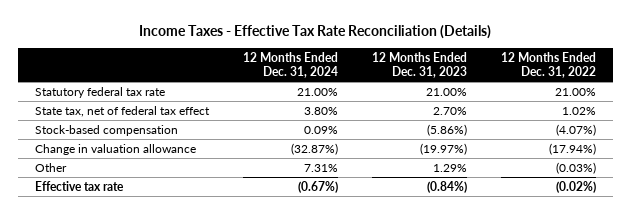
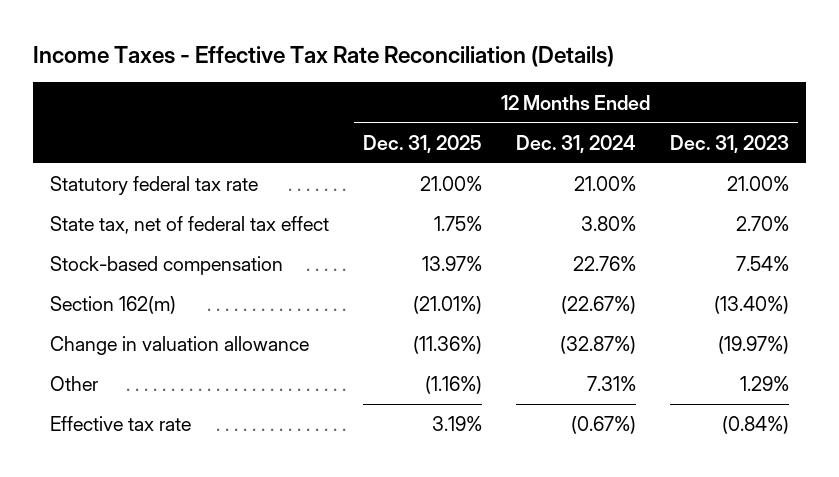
- | 12 Months Ended Dec. 31, 2024 | 12 Months Ended Dec. 31, 2023 | 12 Months Ended Dec. 31, 2022
+ | 12 Months Ended Dec. 31, 2025 | 12 Months Ended Dec. 31, 2024 | 12 Months Ended Dec. 31, 2023
- Stock-based compensation | 0.09% | (5.86%) | (4.07%)
+ Stock-based compensation | 13.97% | 22.76% | 7.54%
+ Section 162(m) | (21.01%) | (22.67%) | (13.40%)

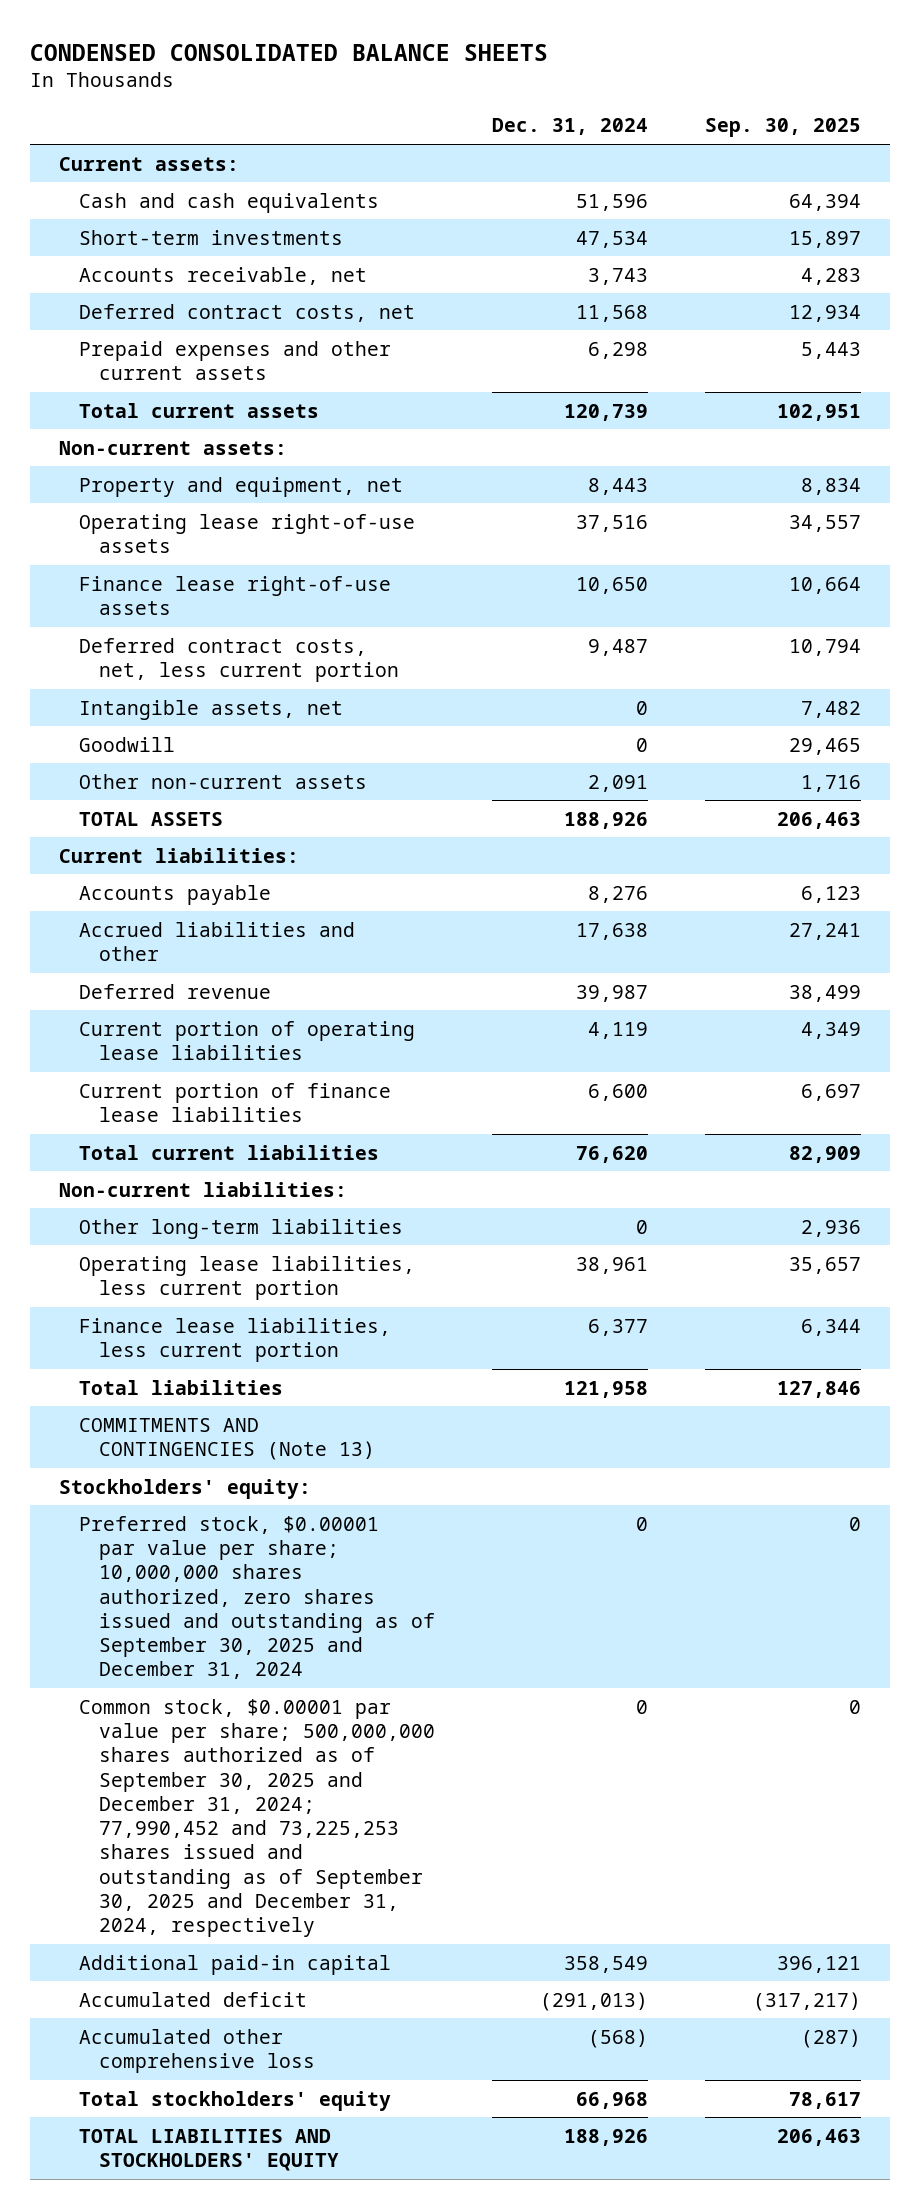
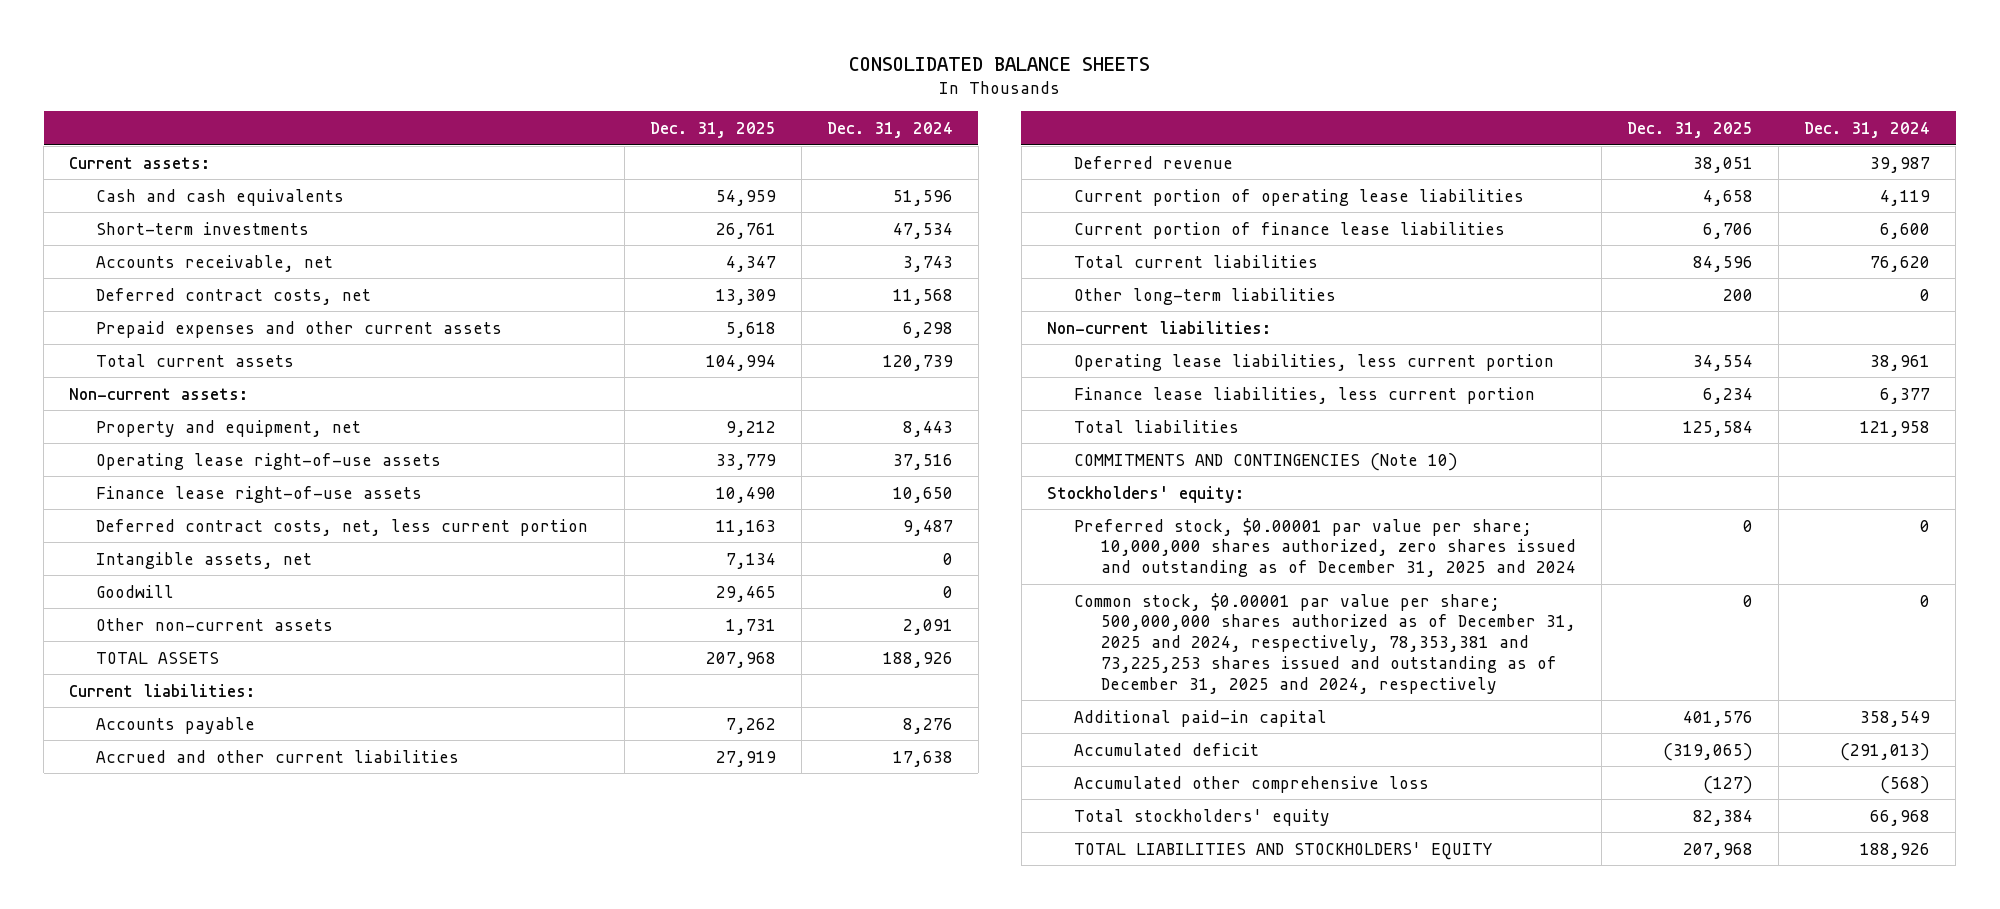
- CONDENSED CONSOLIDATED BALANCE SHEETS
+ CONSOLIDATED BALANCE SHEETS
- | Dec. 31, 2024 | Sep. 30, 2025
+ | Dec. 31, 2025 | Dec. 31, 2024
- Accrued liabilities and other | 17,638 | 27,241
+ Accrued and other current liabilities | 27,919 | 17,638
moved down: Non-current liabilities:
- COMMITMENTS AND CONTINGENCIES (Note 13)
+ COMMITMENTS AND CONTINGENCIES (Note 10)
- Preferred stock, $0.00001 par value per share; 10,000,000 shares authorized, zero shares issued and outstanding as of September 30, 2025 and December 31, 2024 | 0 | 0
- Common stock, $0.00001 par value per share; 500,000,000 shares authorized as of September 30, 2025 and December 31, 2024; 77,990,452 and 73,225,253 shares issued and outstanding as of September 30, 2025 and December 31, 2024, respectively | 0 | 0
+ Preferred stock, $0.00001 par value per share; 10,000,000 shares authorized, zero shares issued and outstanding as of December 31, 2025 and 2024 | 0 | 0
+ Common stock, $0.00001 par value per share; 500,000,000 shares authorized as of December 31, 2025 and 2024, respectively, 78,353,381 and 73,225,253 shares issued and outstanding as of December 31, 2025 and 2024, respectively | 0 | 0

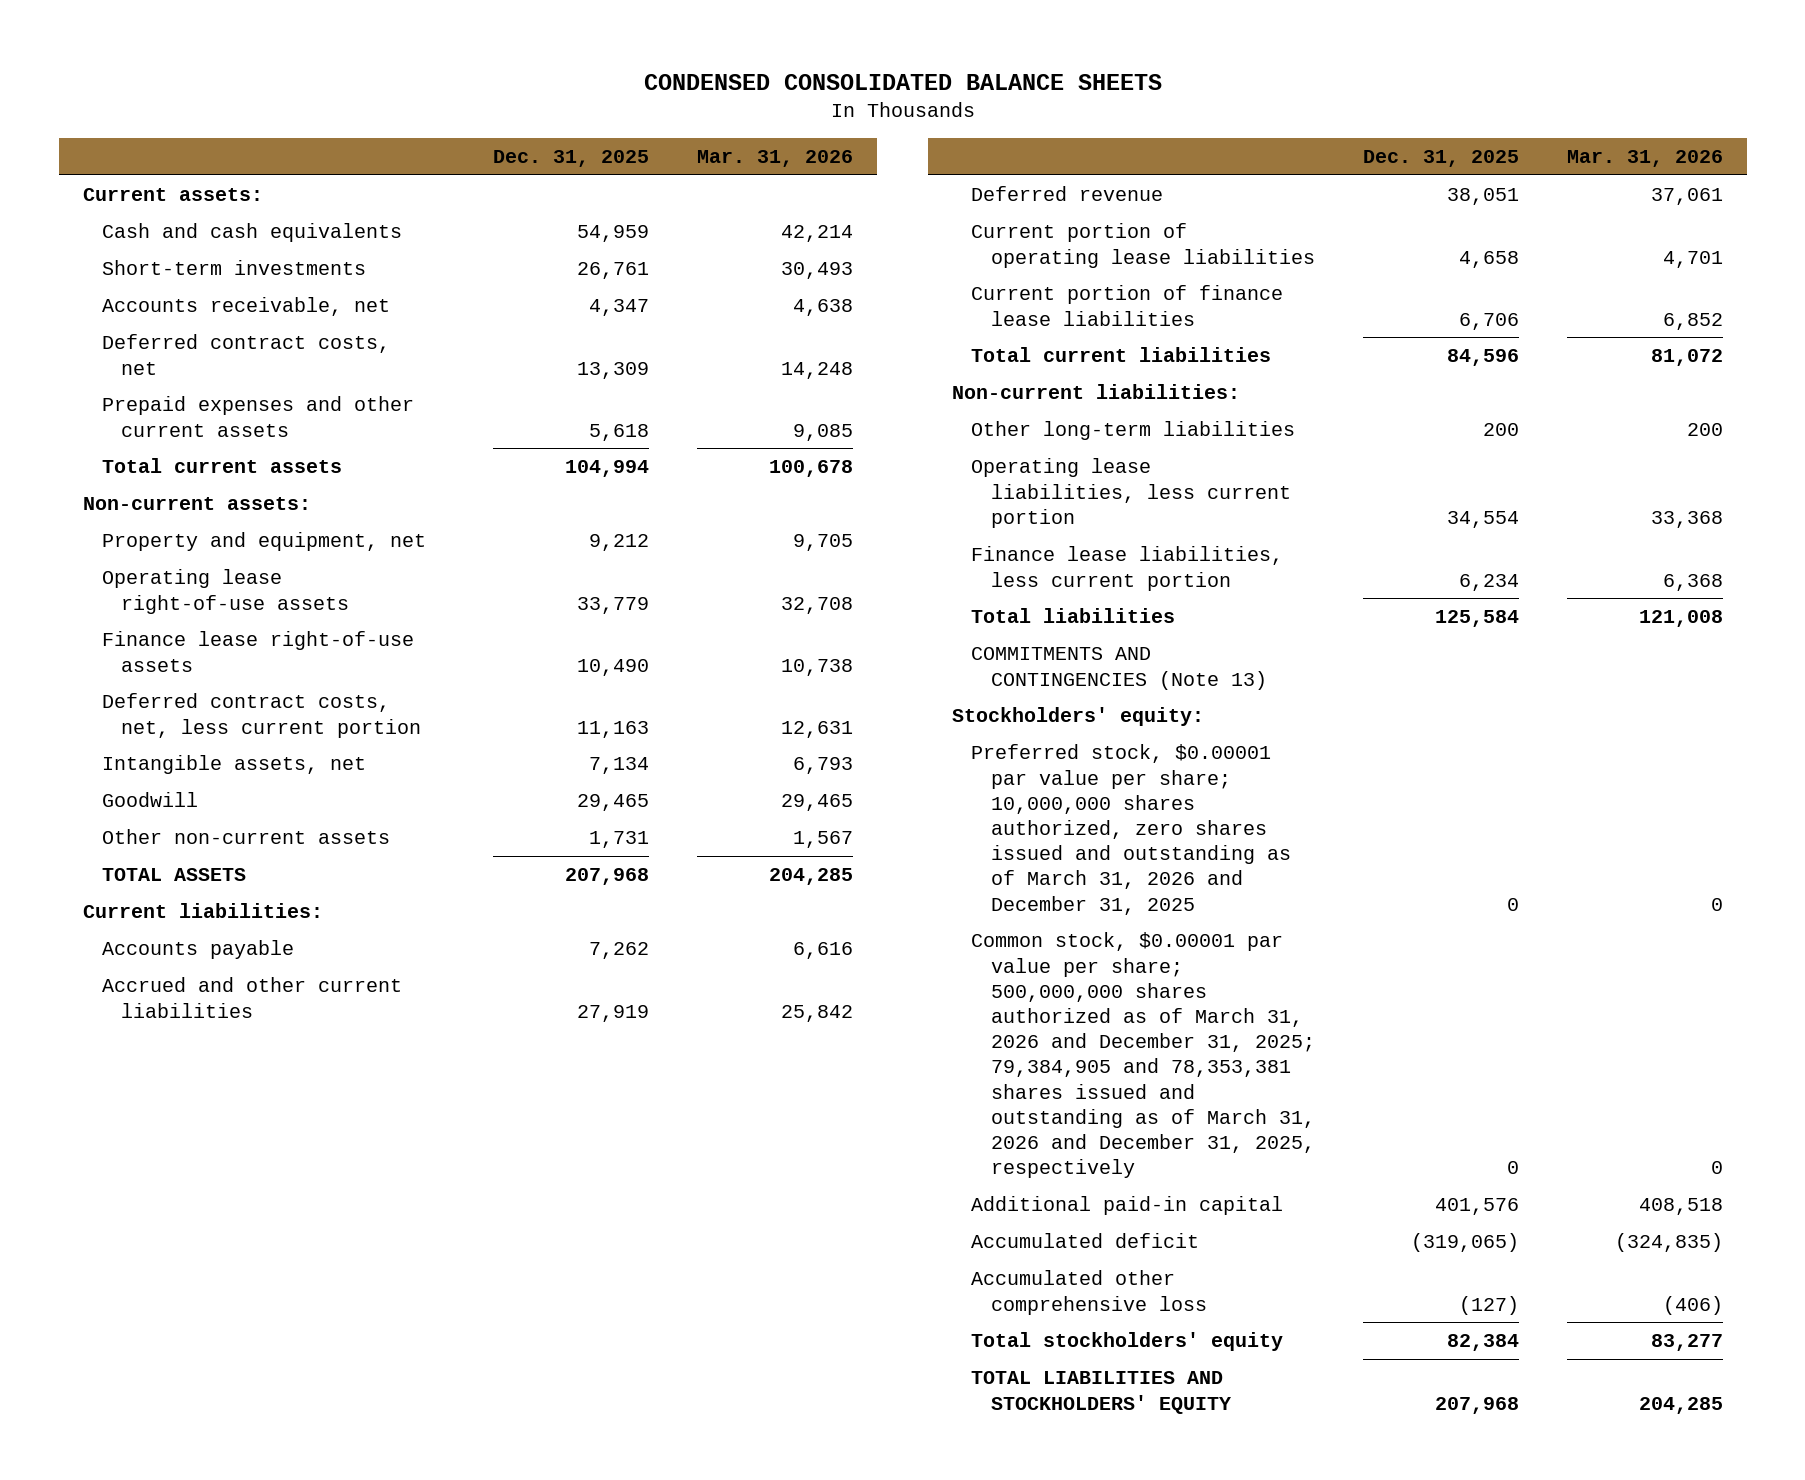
- CONSOLIDATED BALANCE SHEETS
+ CONDENSED CONSOLIDATED BALANCE SHEETS
- | Dec. 31, 2025 | Dec. 31, 2024
+ | Dec. 31, 2025 | Mar. 31, 2026
moved down: Other long-term liabilities | 200 | 200
- COMMITMENTS AND CONTINGENCIES (Note 10)
+ COMMITMENTS AND CONTINGENCIES (Note 13)
- Preferred stock, $0.00001 par value per share; 10,000,000 shares authorized, zero shares issued and outstanding as of December 31, 2025 and 2024 | 0 | 0
- Common stock, $0.00001 par value per share; 500,000,000 shares authorized as of December 31, 2025 and 2024, respectively, 78,353,381 and 73,225,253 shares issued and outstanding as of December 31, 2025 and 2024, respectively | 0 | 0
+ Preferred stock, $0.00001 par value per share; 10,000,000 shares authorized, zero shares issued and outstanding as of March 31, 2026 and December 31, 2025 | 0 | 0
+ Common stock, $0.00001 par value per share; 500,000,000 shares authorized as of March 31, 2026 and December 31, 2025; 79,384,905 and 78,353,381 shares issued and outstanding as of March 31, 2026 and December 31, 2025, respectively | 0 | 0

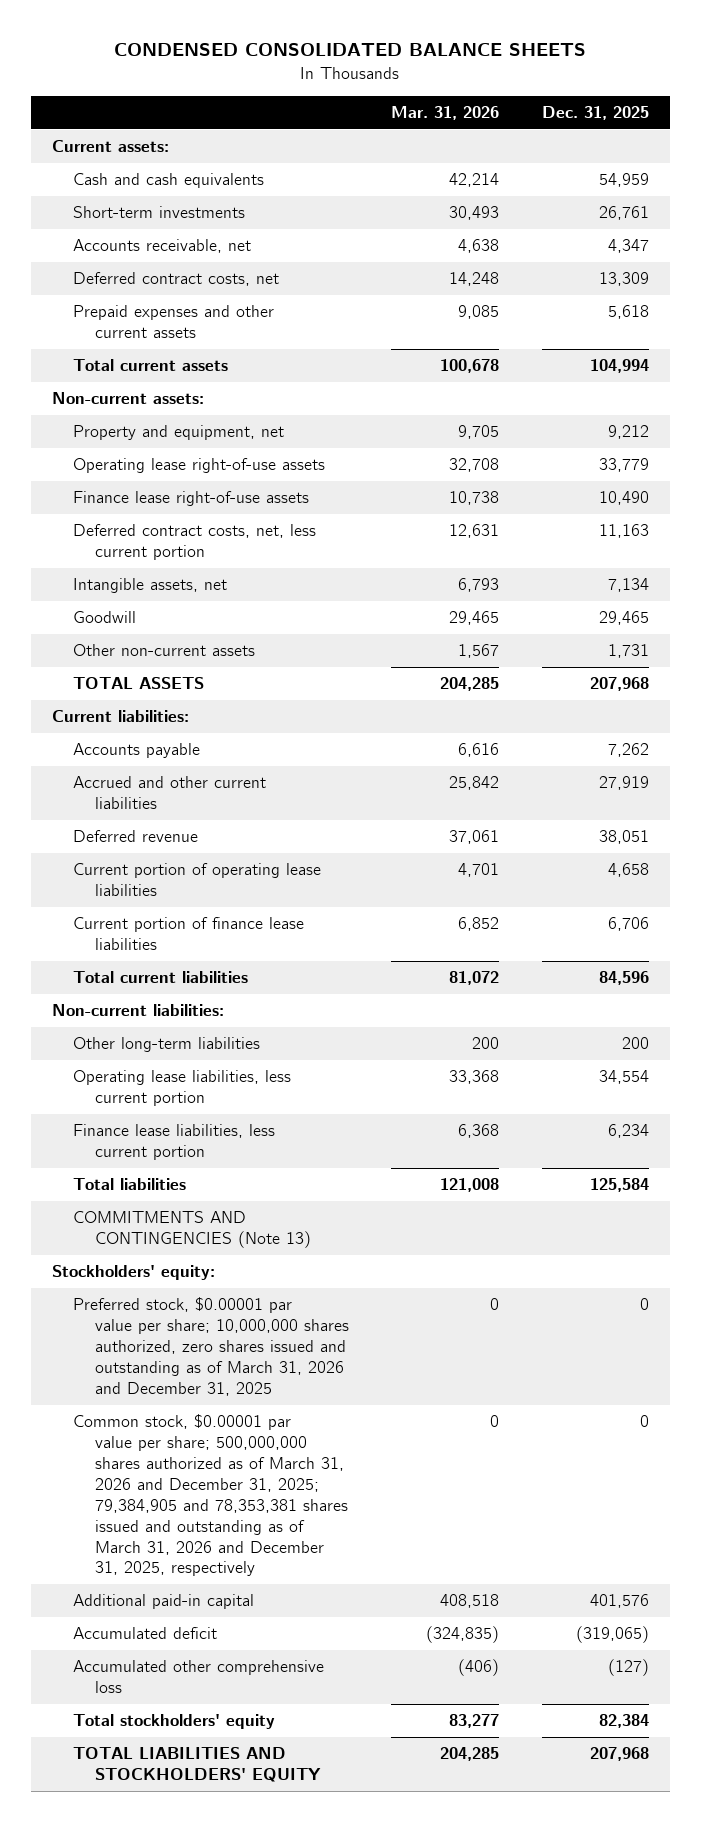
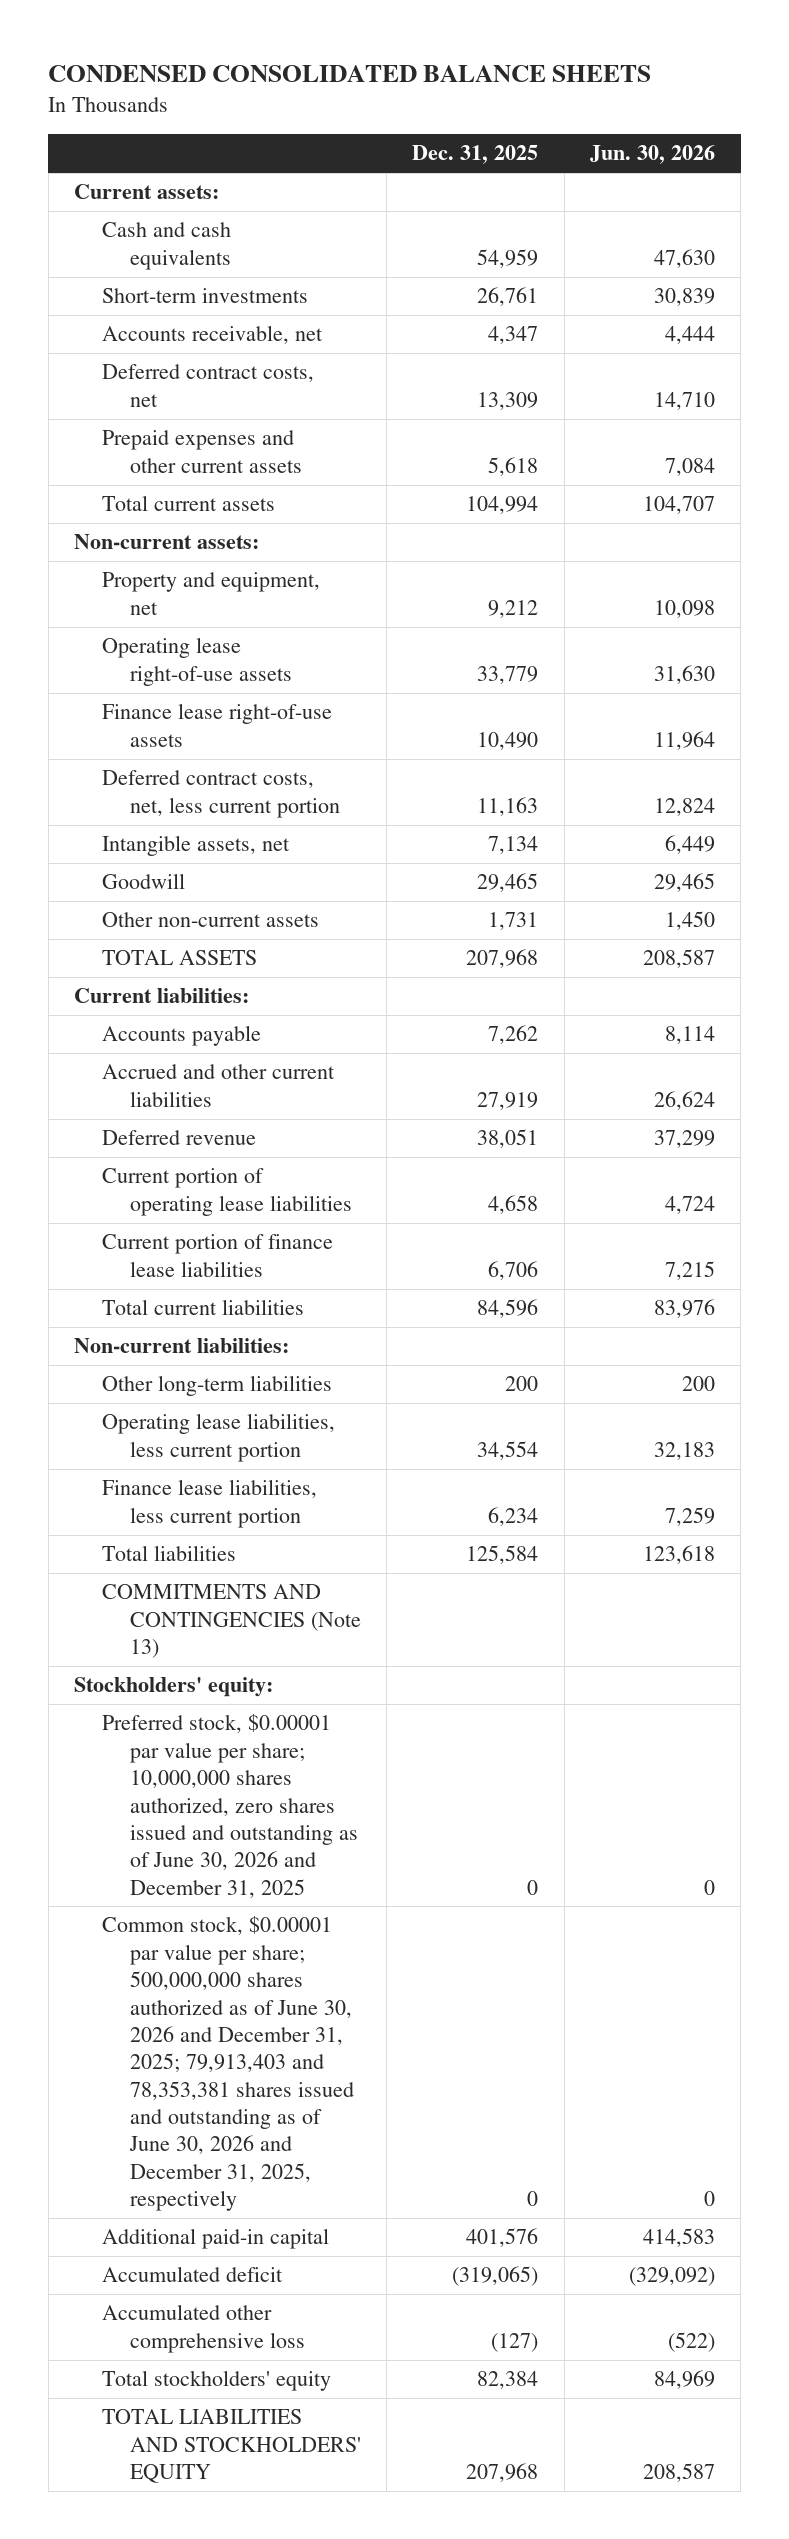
- | Mar. 31, 2026 | Dec. 31, 2025
+ | Dec. 31, 2025 | Jun. 30, 2026
- Preferred stock, $0.00001 par value per share; 10,000,000 shares authorized, zero shares issued and outstanding as of March 31, 2026 and December 31, 2025 | 0 | 0
- Common stock, $0.00001 par value per share; 500,000,000 shares authorized as of March 31, 2026 and December 31, 2025; 79,384,905 and 78,353,381 shares issued and outstanding as of March 31, 2026 and December 31, 2025, respectively | 0 | 0
+ Preferred stock, $0.00001 par value per share; 10,000,000 shares authorized, zero shares issued and outstanding as of June 30, 2026 and December 31, 2025 | 0 | 0
+ Common stock, $0.00001 par value per share; 500,000,000 shares authorized as of June 30, 2026 and December 31, 2025; 79,913,403 and 78,353,381 shares issued and outstanding as of June 30, 2026 and December 31, 2025, respectively | 0 | 0

